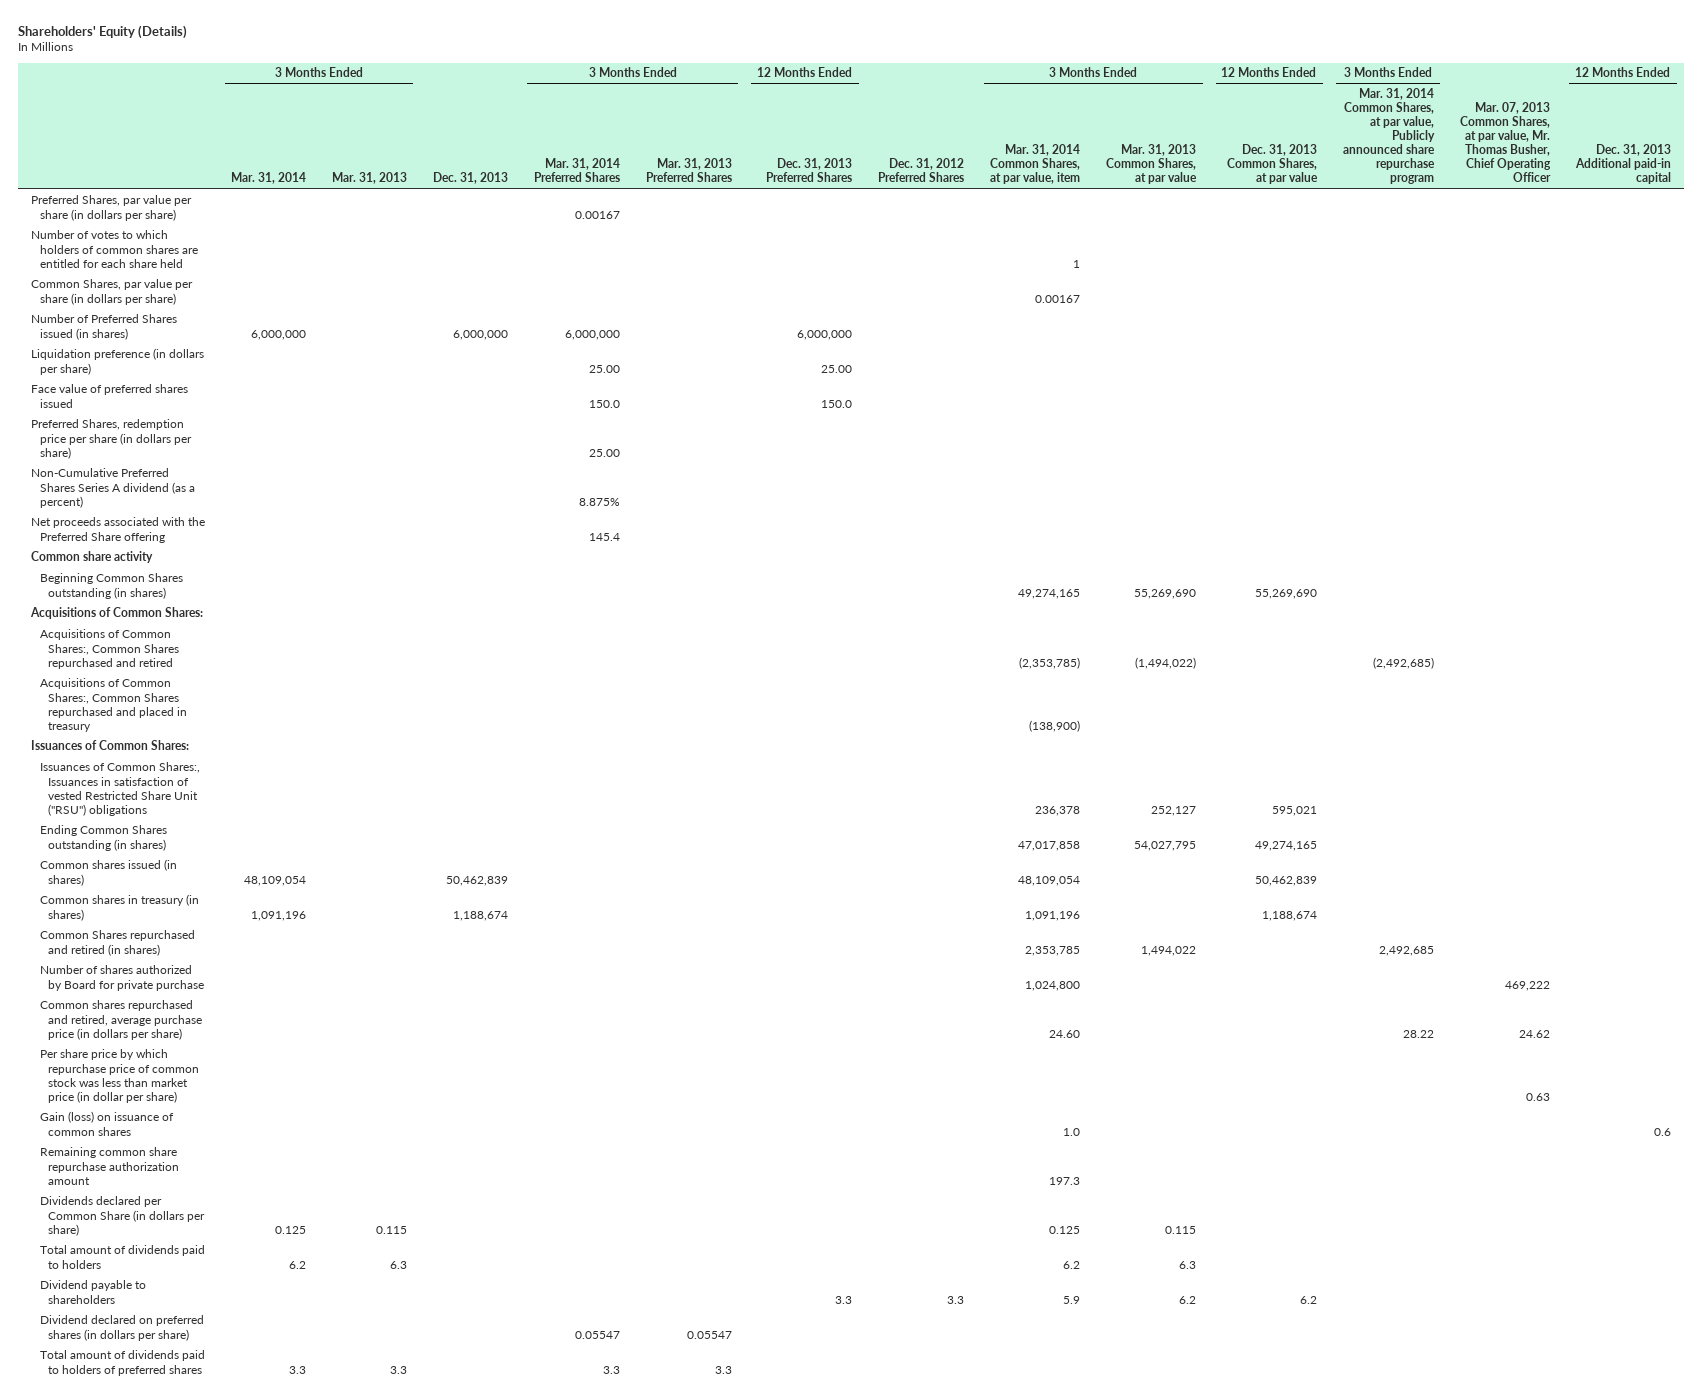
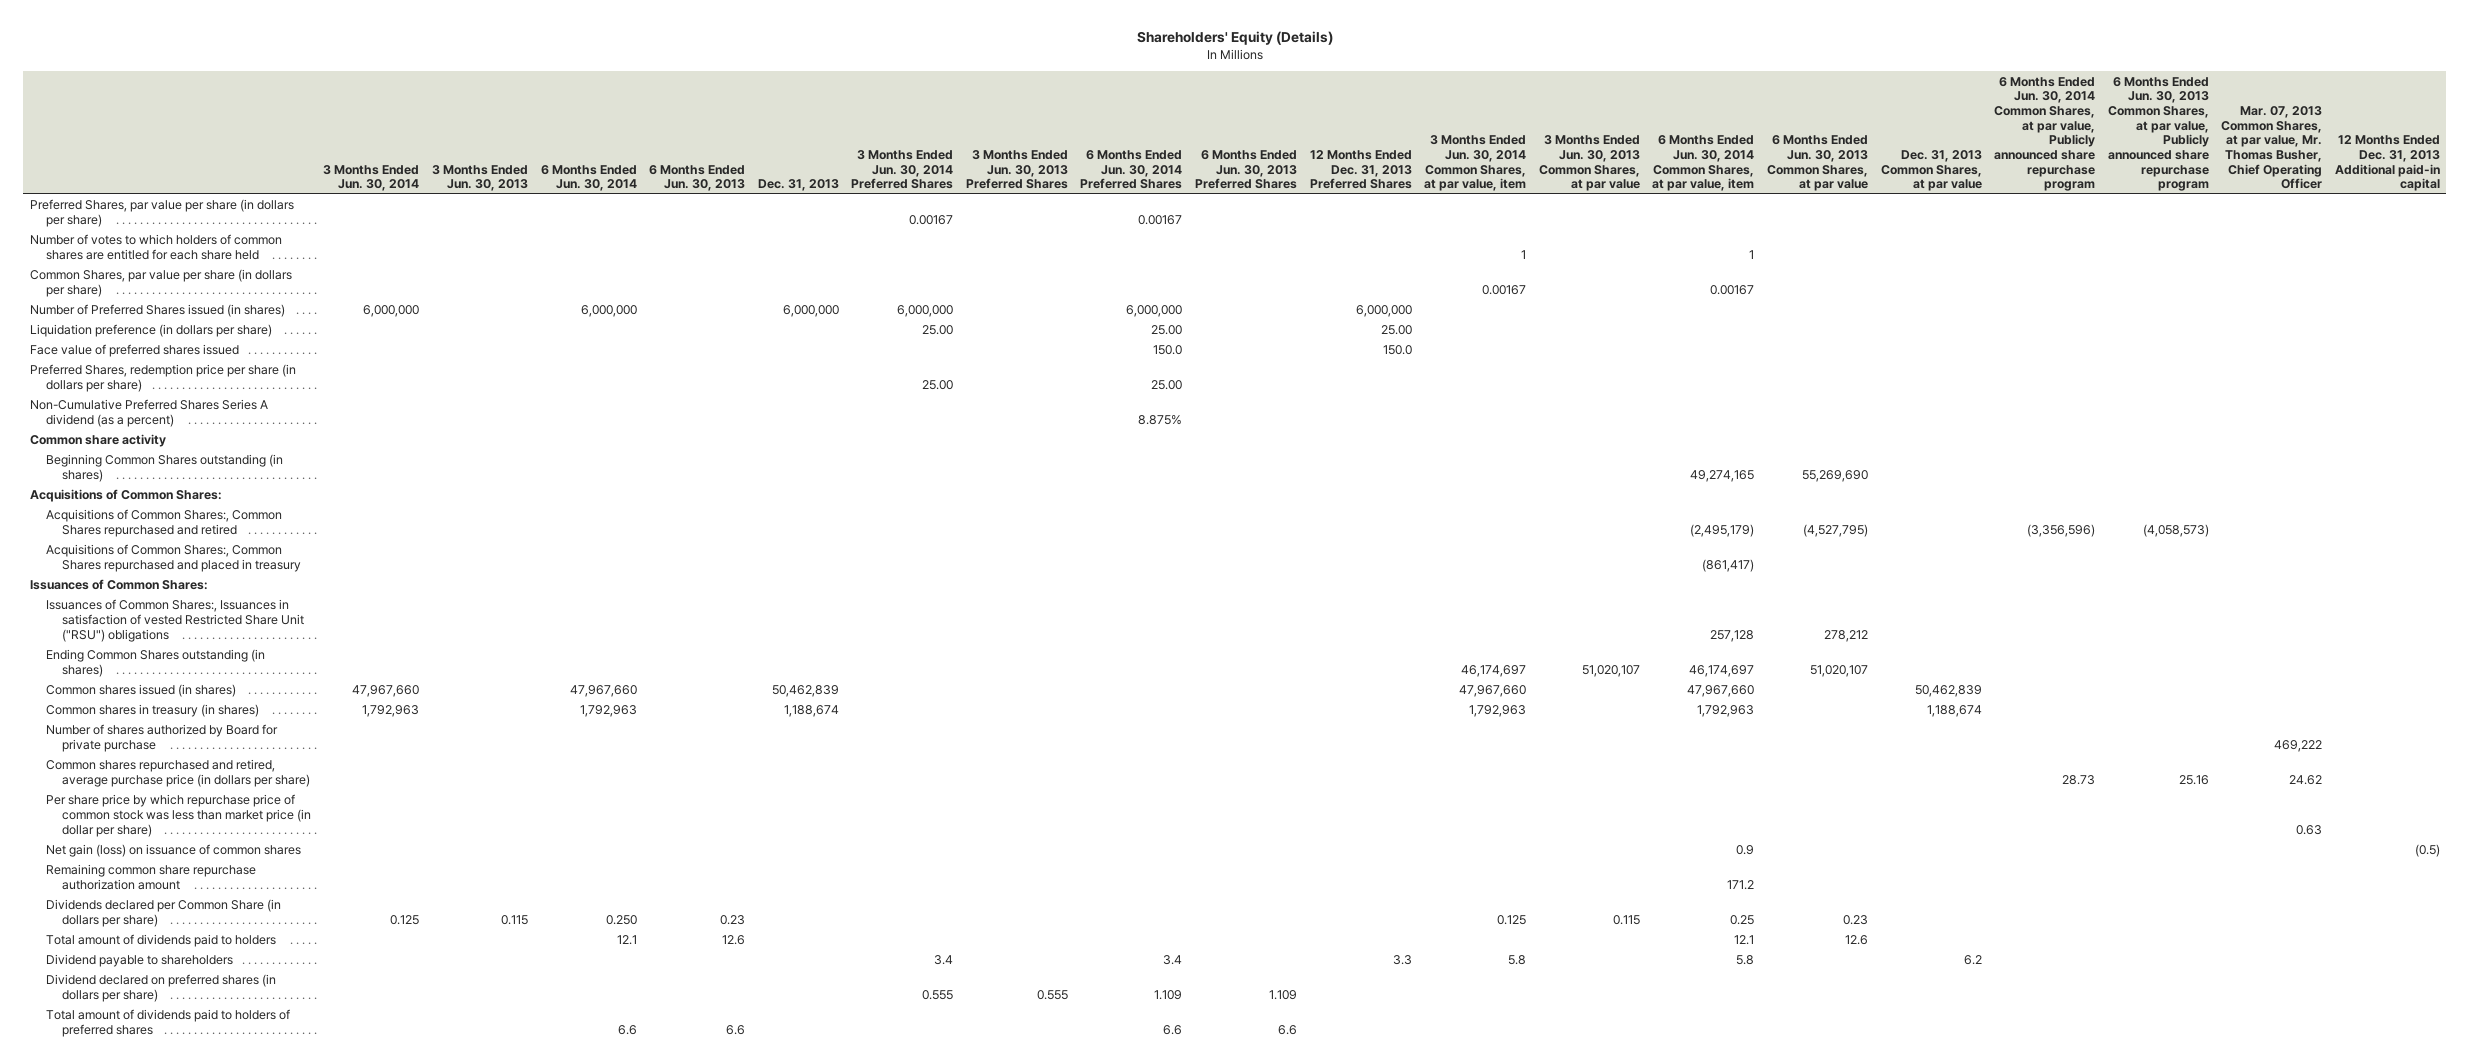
- | 3 Months Ended Mar. 31, 2014 | 3 Months Ended Mar. 31, 2013 | Dec. 31, 2013 | 3 Months Ended Mar. 31, 2014 Preferred Shares | 3 Months Ended Mar. 31, 2013 Preferred Shares | 12 Months Ended Dec. 31, 2013 Preferred Shares | Dec. 31, 2012 Preferred Shares | 3 Months Ended Mar. 31, 2014 Common Shares, at par value, item | 3 Months Ended Mar. 31, 2013 Common Shares, at par value | 12 Months Ended Dec. 31, 2013 Common Shares, at par value | 3 Months Ended Mar. 31, 2014 Common Shares, at par value, Publicly announced share repurchase program | Mar. 07, 2013 Common Shares, at par value, Mr. Thomas Busher, Chief Operating Officer | 12 Months Ended Dec. 31, 2013 Additional paid-in capital
+ | 3 Months Ended Jun. 30, 2014 | 3 Months Ended Jun. 30, 2013 | 6 Months Ended Jun. 30, 2014 | 6 Months Ended Jun. 30, 2013 | Dec. 31, 2013 | 3 Months Ended Jun. 30, 2014 Preferred Shares | 3 Months Ended Jun. 30, 2013 Preferred Shares | 6 Months Ended Jun. 30, 2014 Preferred Shares | 6 Months Ended Jun. 30, 2013 Preferred Shares | 12 Months Ended Dec. 31, 2013 Preferred Shares | 3 Months Ended Jun. 30, 2014 Common Shares, at par value, item | 3 Months Ended Jun. 30, 2013 Common Shares, at par value | 6 Months Ended Jun. 30, 2014 Common Shares, at par value, item | 6 Months Ended Jun. 30, 2013 Common Shares, at par value | Dec. 31, 2013 Common Shares, at par value | 6 Months Ended Jun. 30, 2014 Common Shares, at par value, Publicly announced share repurchase program | 6 Months Ended Jun. 30, 2013 Common Shares, at par value, Publicly announced share repurchase program | Mar. 07, 2013 Common Shares, at par value, Mr. Thomas Busher, Chief Operating Officer | 12 Months Ended Dec. 31, 2013 Additional paid-in capital
- Net proceeds associated with the Preferred Share offering | | | | 145.4 | | | | | | | | |
- Common Shares repurchased and retired (in shares) | | | | | | | | 2,353,785 | 1,494,022 | | 2,492,685 | |
- Gain (loss) on issuance of common shares | | | | | | | | 1.0 | | | | | 0.6
+ Net gain (loss) on issuance of common shares | | | | | | | | | | | | | 0.9 | | | | | | (0.5)

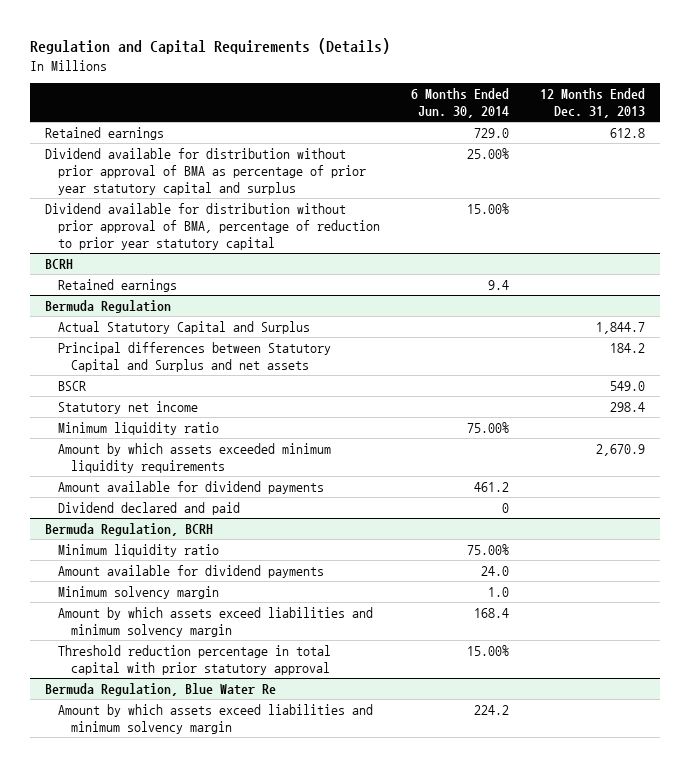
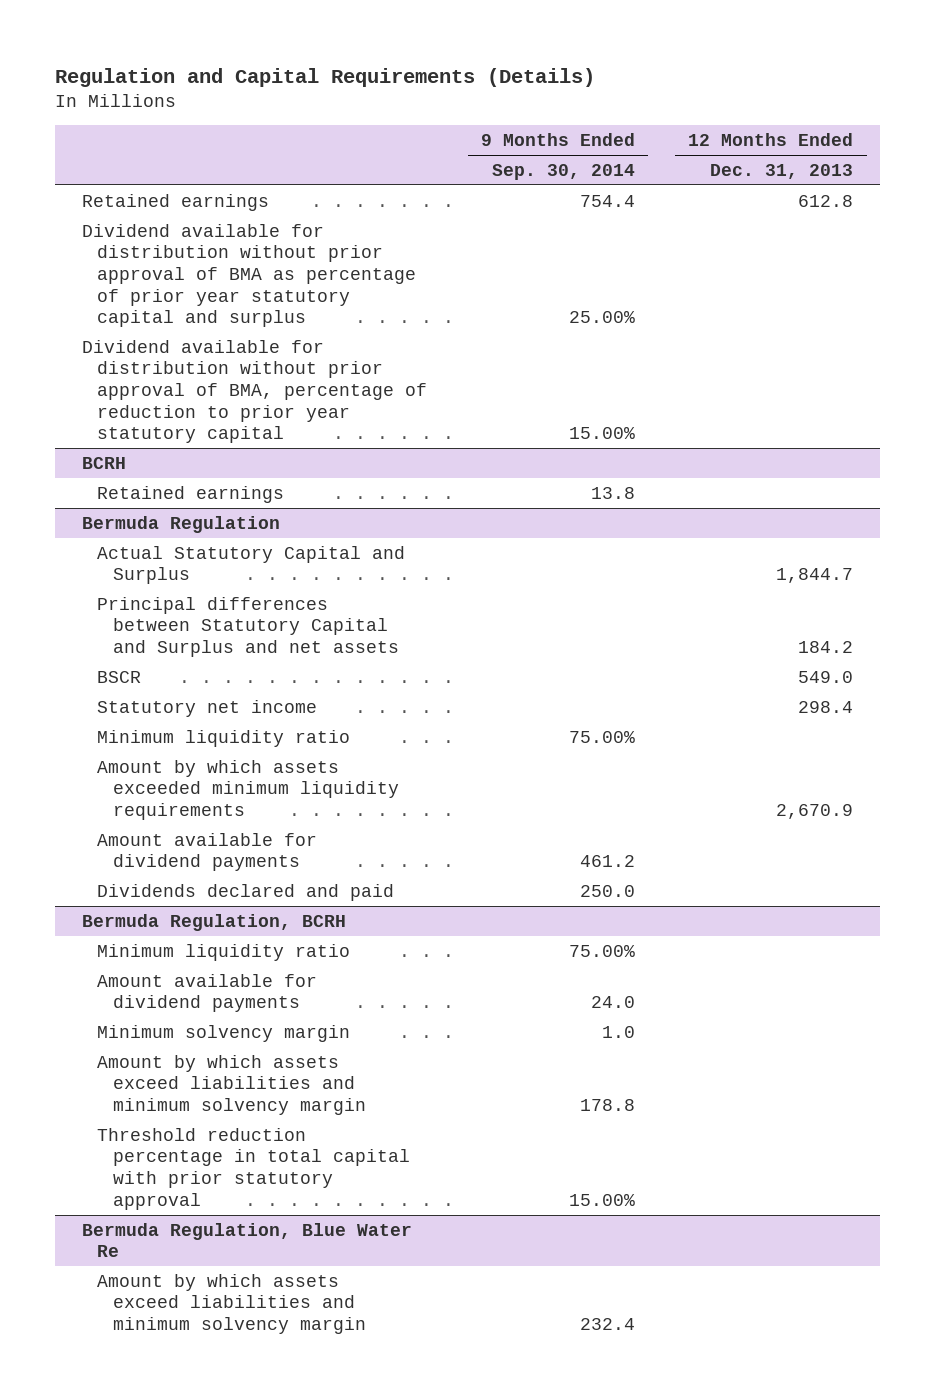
- | 6 Months Ended Jun. 30, 2014 | 12 Months Ended Dec. 31, 2013
+ | 9 Months Ended Sep. 30, 2014 | 12 Months Ended Dec. 31, 2013
@ Bermuda Regulation
- Dividend declared and paid | 0 |
+ Dividends declared and paid | 250.0 |

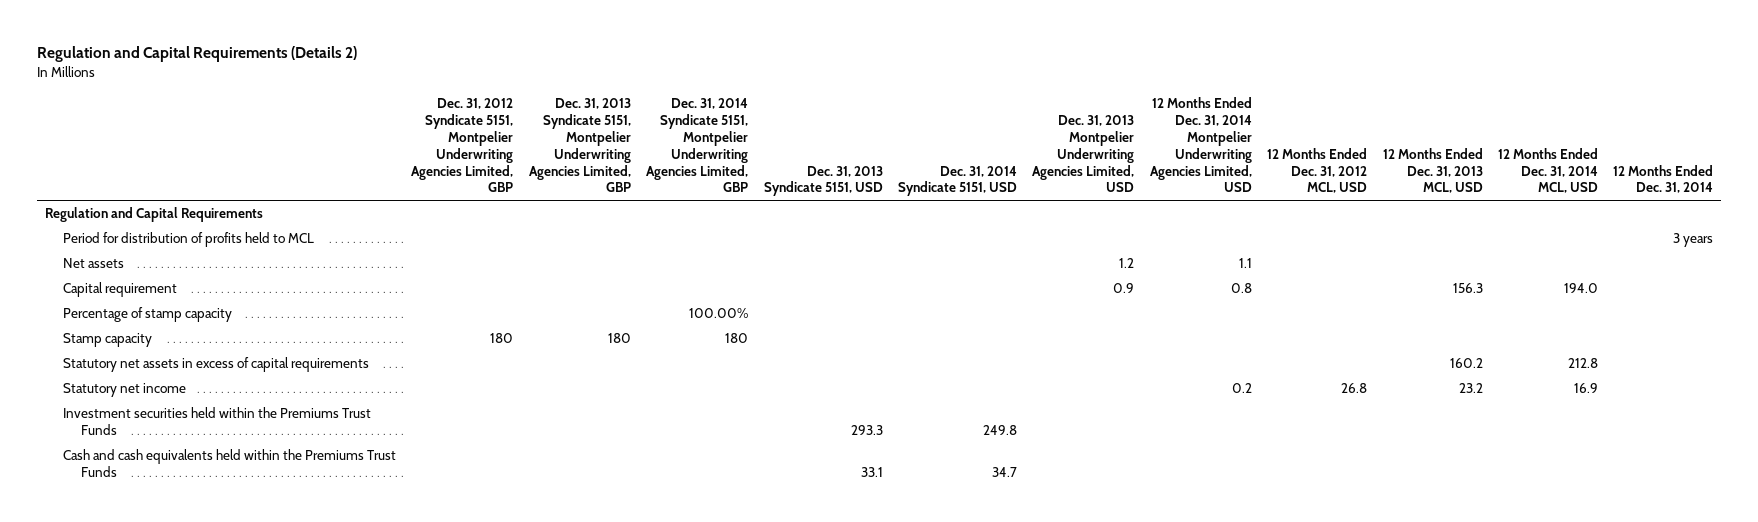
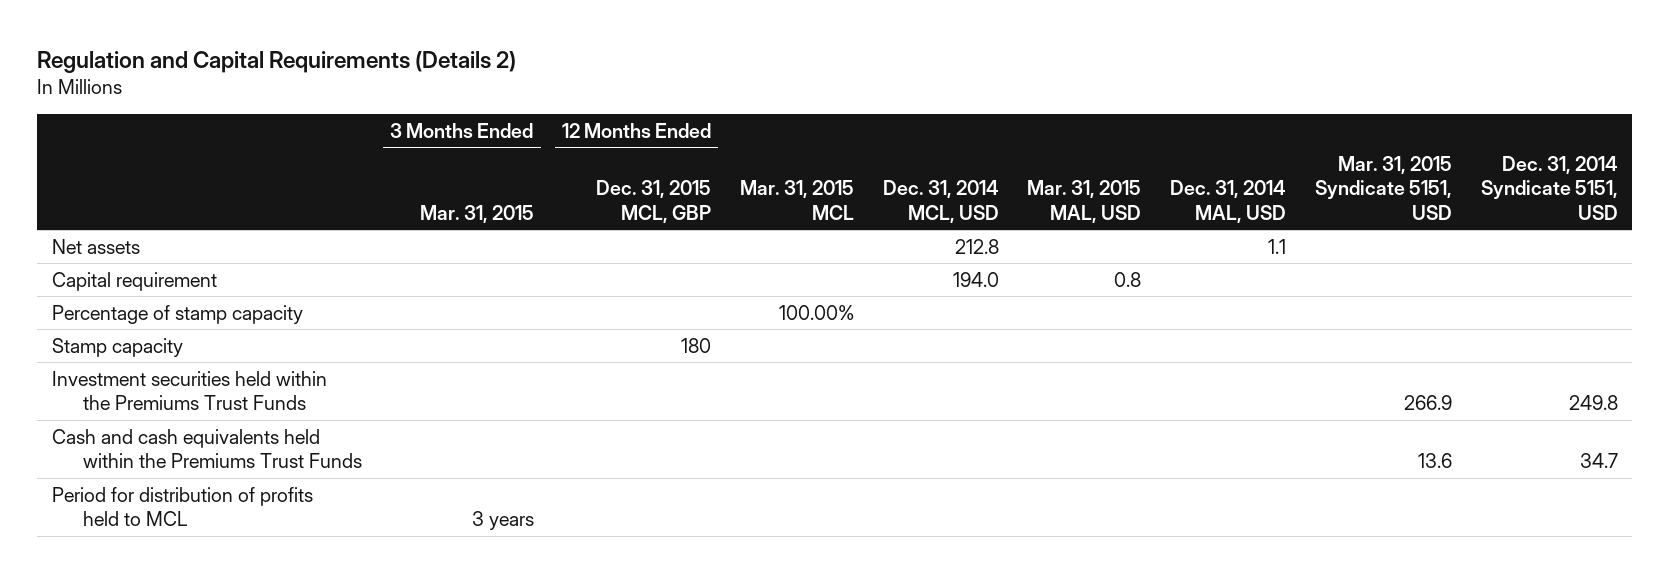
- | Dec. 31, 2012 Syndicate 5151, Montpelier Underwriting Agencies Limited, GBP | Dec. 31, 2013 Syndicate 5151, Montpelier Underwriting Agencies Limited, GBP | Dec. 31, 2014 Syndicate 5151, Montpelier Underwriting Agencies Limited, GBP | Dec. 31, 2013 Syndicate 5151, USD | Dec. 31, 2014 Syndicate 5151, USD | Dec. 31, 2013 Montpelier Underwriting Agencies Limited, USD | 12 Months Ended Dec. 31, 2014 Montpelier Underwriting Agencies Limited, USD | 12 Months Ended Dec. 31, 2012 MCL, USD | 12 Months Ended Dec. 31, 2013 MCL, USD | 12 Months Ended Dec. 31, 2014 MCL, USD | 12 Months Ended Dec. 31, 2014
+ | 3 Months Ended Mar. 31, 2015 | 12 Months Ended Dec. 31, 2015 MCL, GBP | Mar. 31, 2015 MCL | Dec. 31, 2014 MCL, USD | Mar. 31, 2015 MAL, USD | Dec. 31, 2014 MAL, USD | Mar. 31, 2015 Syndicate 5151, USD | Dec. 31, 2014 Syndicate 5151, USD
- Regulation and Capital Requirements
- Statutory net assets in excess of capital requirements | | | | | | | | | 160.2 | 212.8 |
- Statutory net income | | | | | | | 0.2 | 26.8 | 23.2 | 16.9 |
moved down: Period for distribution of profits held to MCL | 3 years | | | | | | |

